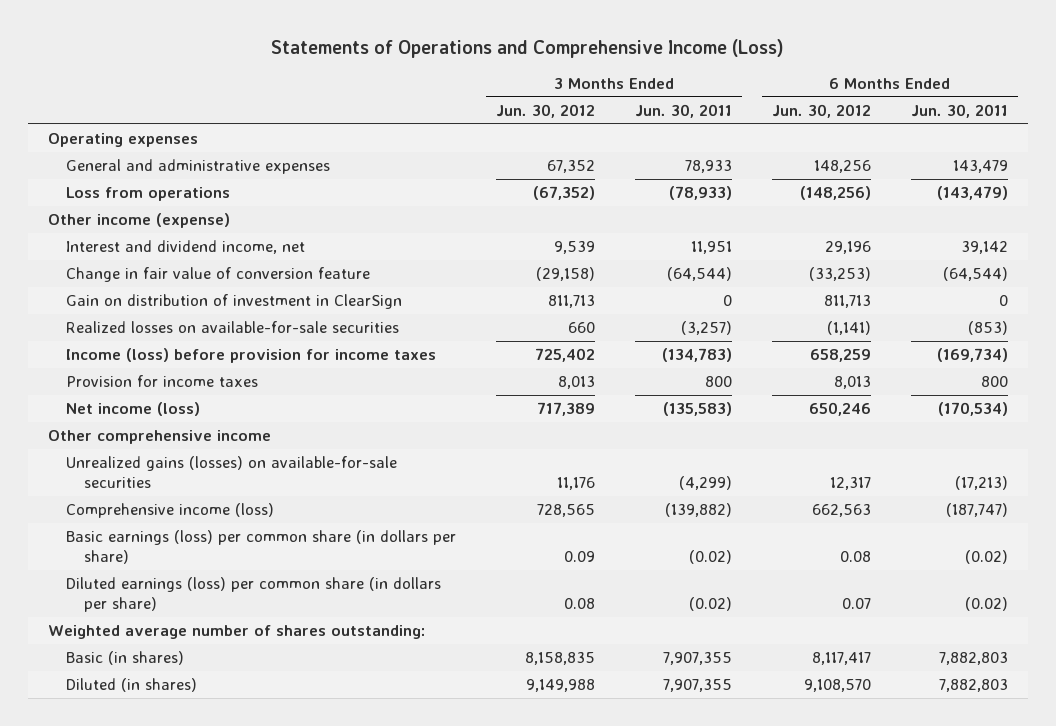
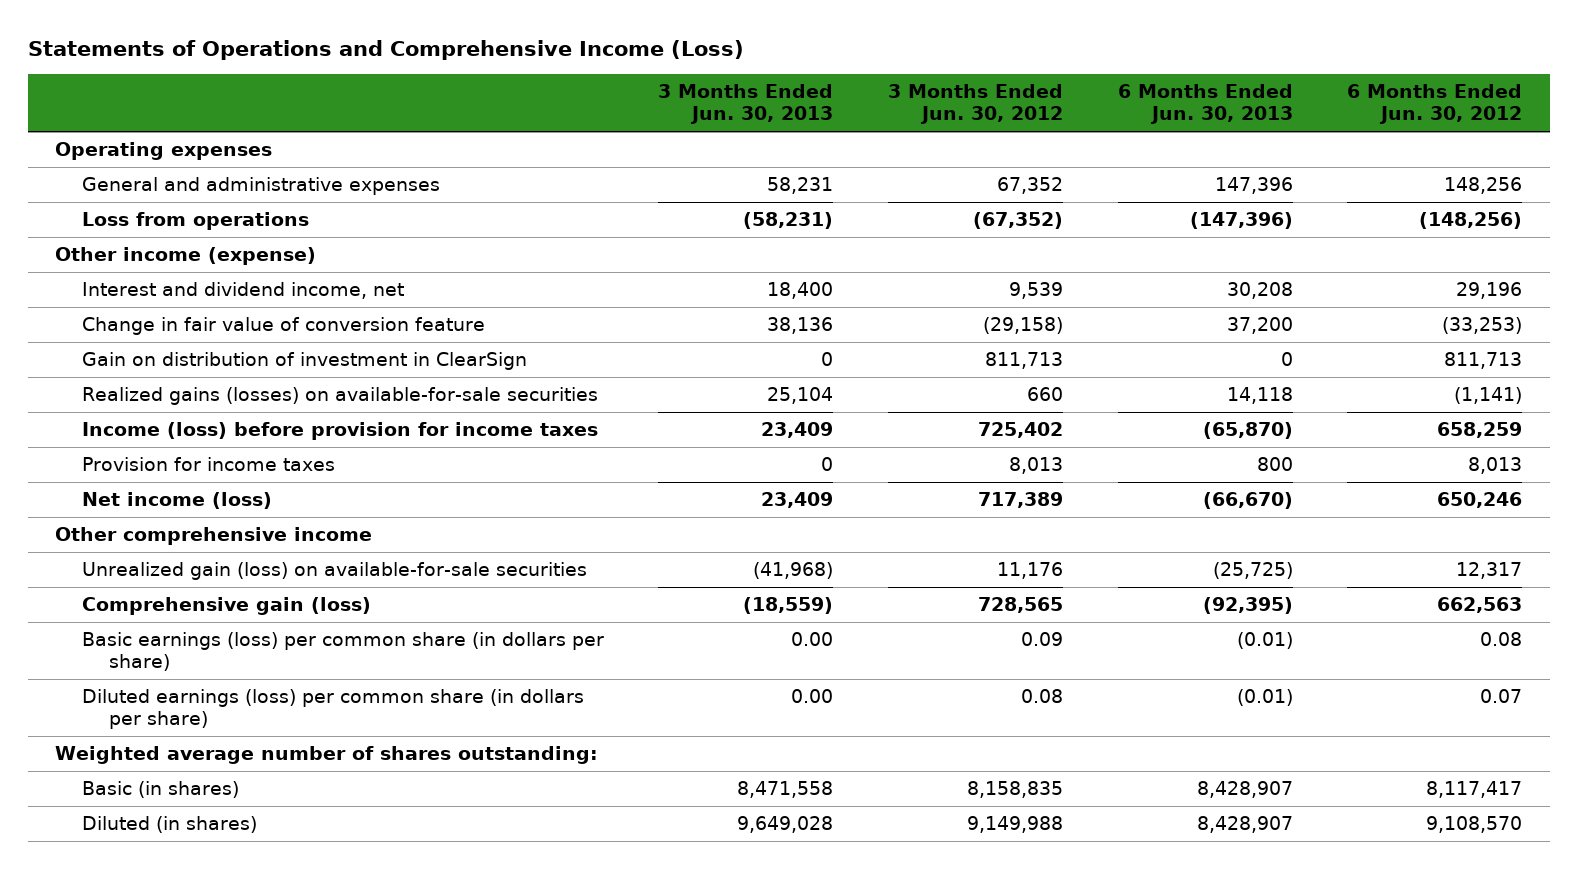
- | 3 Months Ended Jun. 30, 2012 | 3 Months Ended Jun. 30, 2011 | 6 Months Ended Jun. 30, 2012 | 6 Months Ended Jun. 30, 2011
+ | 3 Months Ended Jun. 30, 2013 | 3 Months Ended Jun. 30, 2012 | 6 Months Ended Jun. 30, 2013 | 6 Months Ended Jun. 30, 2012
- Realized losses on available-for-sale securities | 660 | (3,257) | (1,141) | (853)
+ Realized gains (losses) on available-for-sale securities | 25,104 | 660 | 14,118 | (1,141)
- Unrealized gains (losses) on available-for-sale securities | 11,176 | (4,299) | 12,317 | (17,213)
- Comprehensive income (loss) | 728,565 | (139,882) | 662,563 | (187,747)
+ Unrealized gain (loss) on available-for-sale securities | (41,968) | 11,176 | (25,725) | 12,317
+ Comprehensive gain (loss) | (18,559) | 728,565 | (92,395) | 662,563

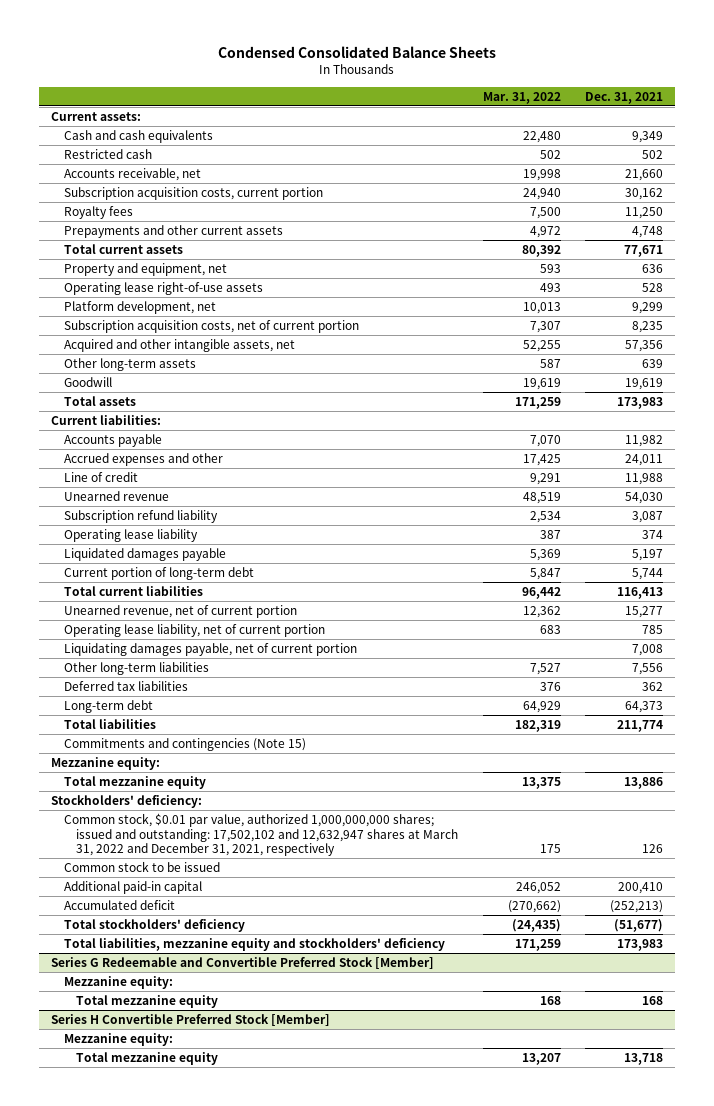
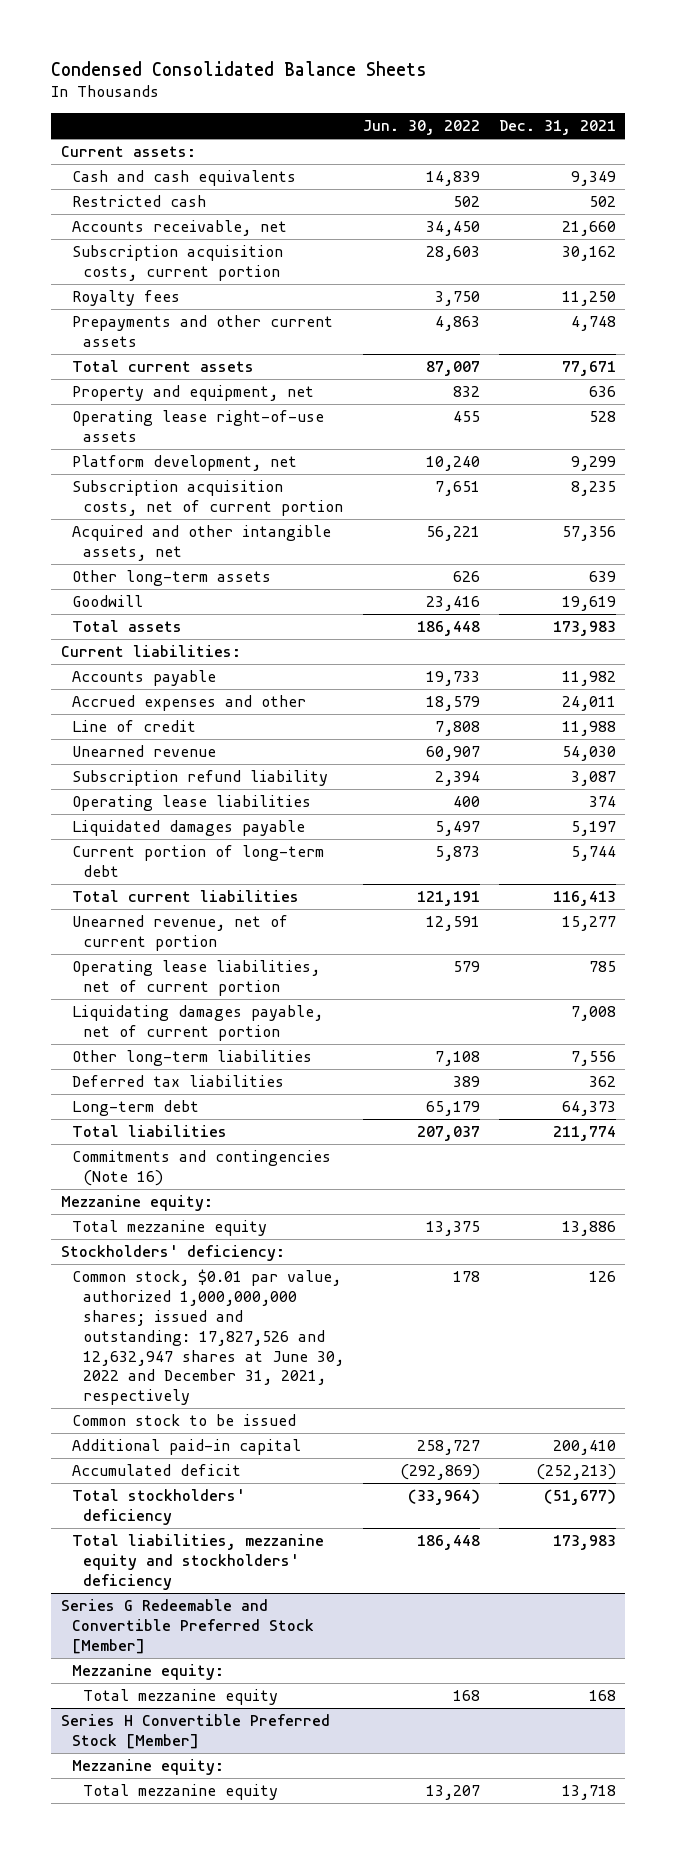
- | Mar. 31, 2022 | Dec. 31, 2021
+ | Jun. 30, 2022 | Dec. 31, 2021
- Operating lease liability | 387 | 374
+ Operating lease liabilities | 400 | 374
- Operating lease liability, net of current portion | 683 | 785
+ Operating lease liabilities, net of current portion | 579 | 785
- Commitments and contingencies (Note 15)
+ Commitments and contingencies (Note 16)
- Common stock, $0.01 par value, authorized 1,000,000,000 shares; issued and outstanding: 17,502,102 and 12,632,947 shares at March 31, 2022 and December 31, 2021, respectively | 175 | 126
+ Common stock, $0.01 par value, authorized 1,000,000,000 shares; issued and outstanding: 17,827,526 and 12,632,947 shares at June 30, 2022 and December 31, 2021, respectively | 178 | 126

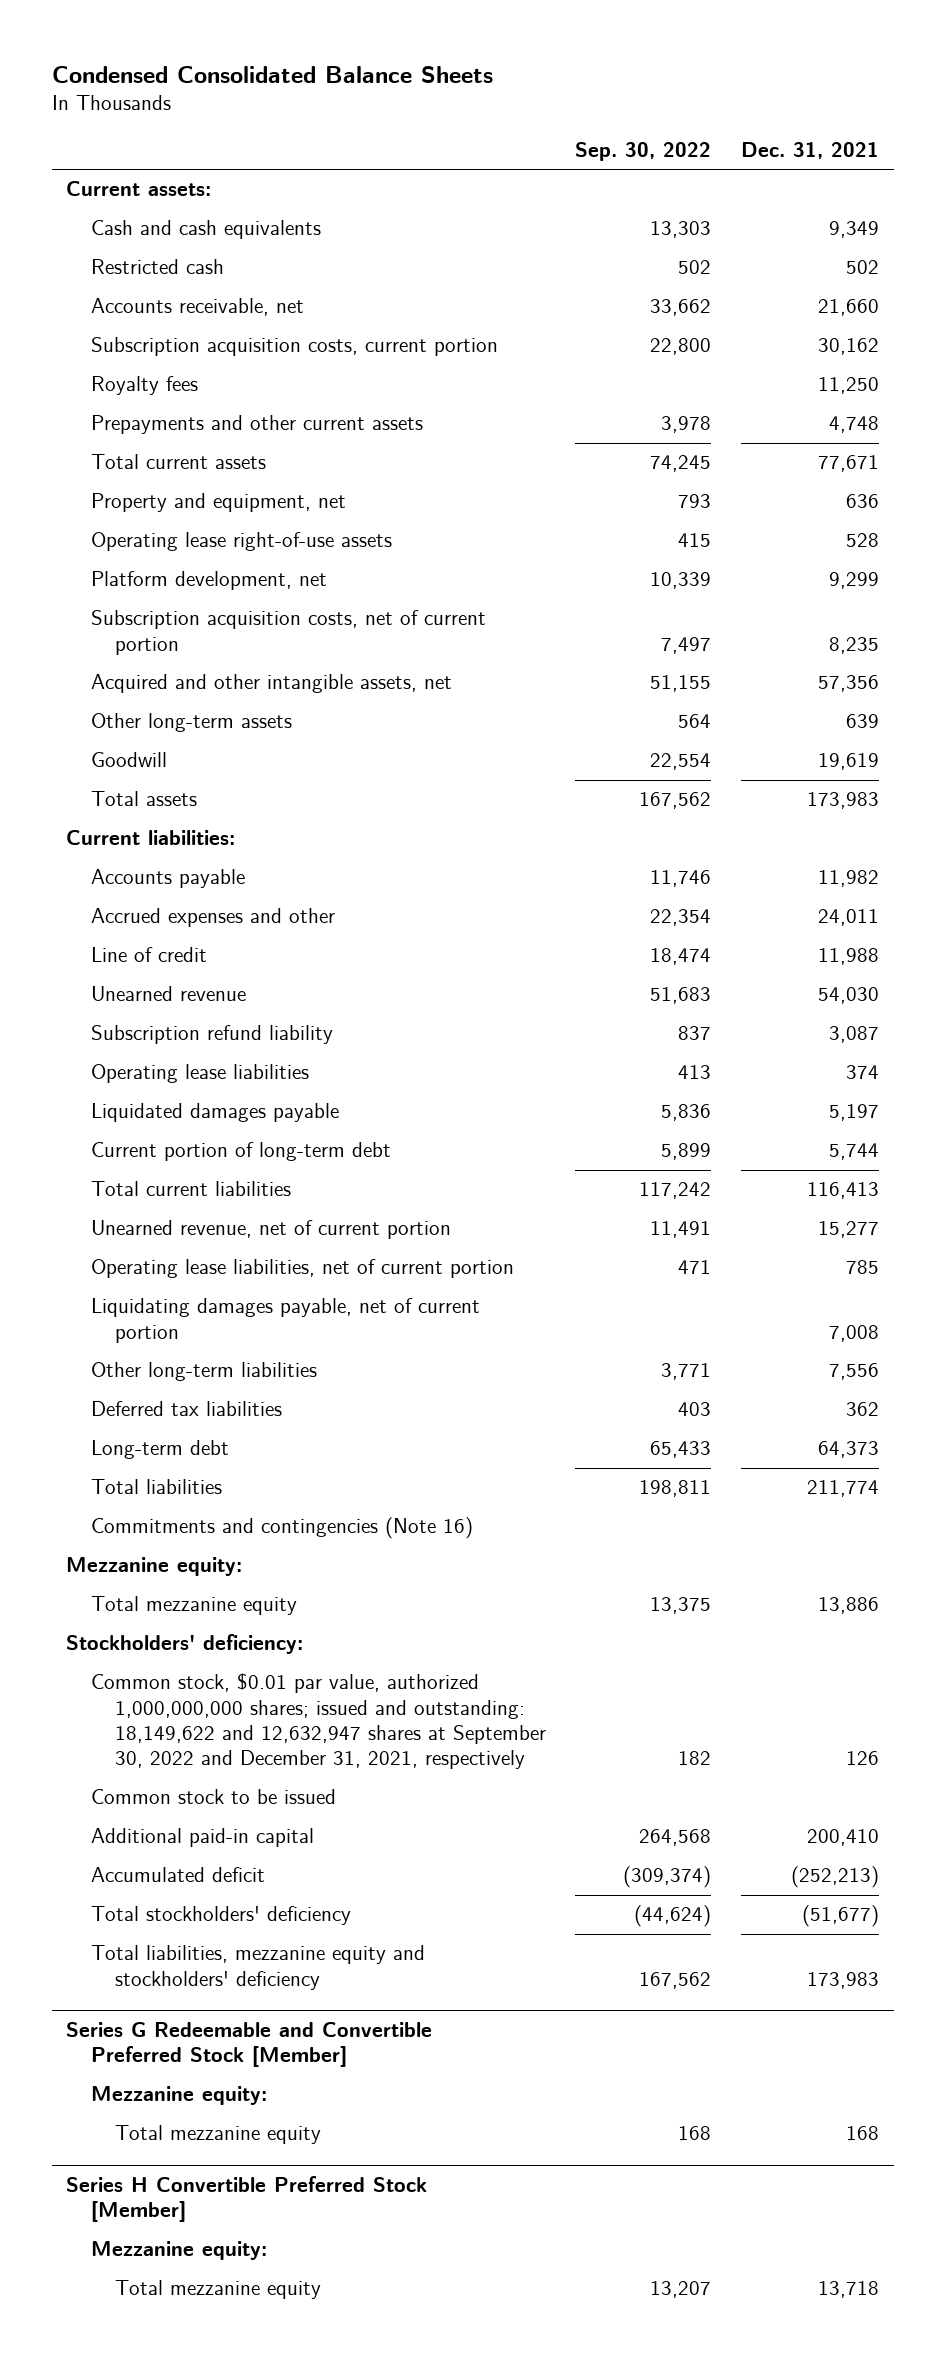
- | Jun. 30, 2022 | Dec. 31, 2021
+ | Sep. 30, 2022 | Dec. 31, 2021
- Common stock, $0.01 par value, authorized 1,000,000,000 shares; issued and outstanding: 17,827,526 and 12,632,947 shares at June 30, 2022 and December 31, 2021, respectively | 178 | 126
+ Common stock, $0.01 par value, authorized 1,000,000,000 shares; issued and outstanding: 18,149,622 and 12,632,947 shares at September 30, 2022 and December 31, 2021, respectively | 182 | 126

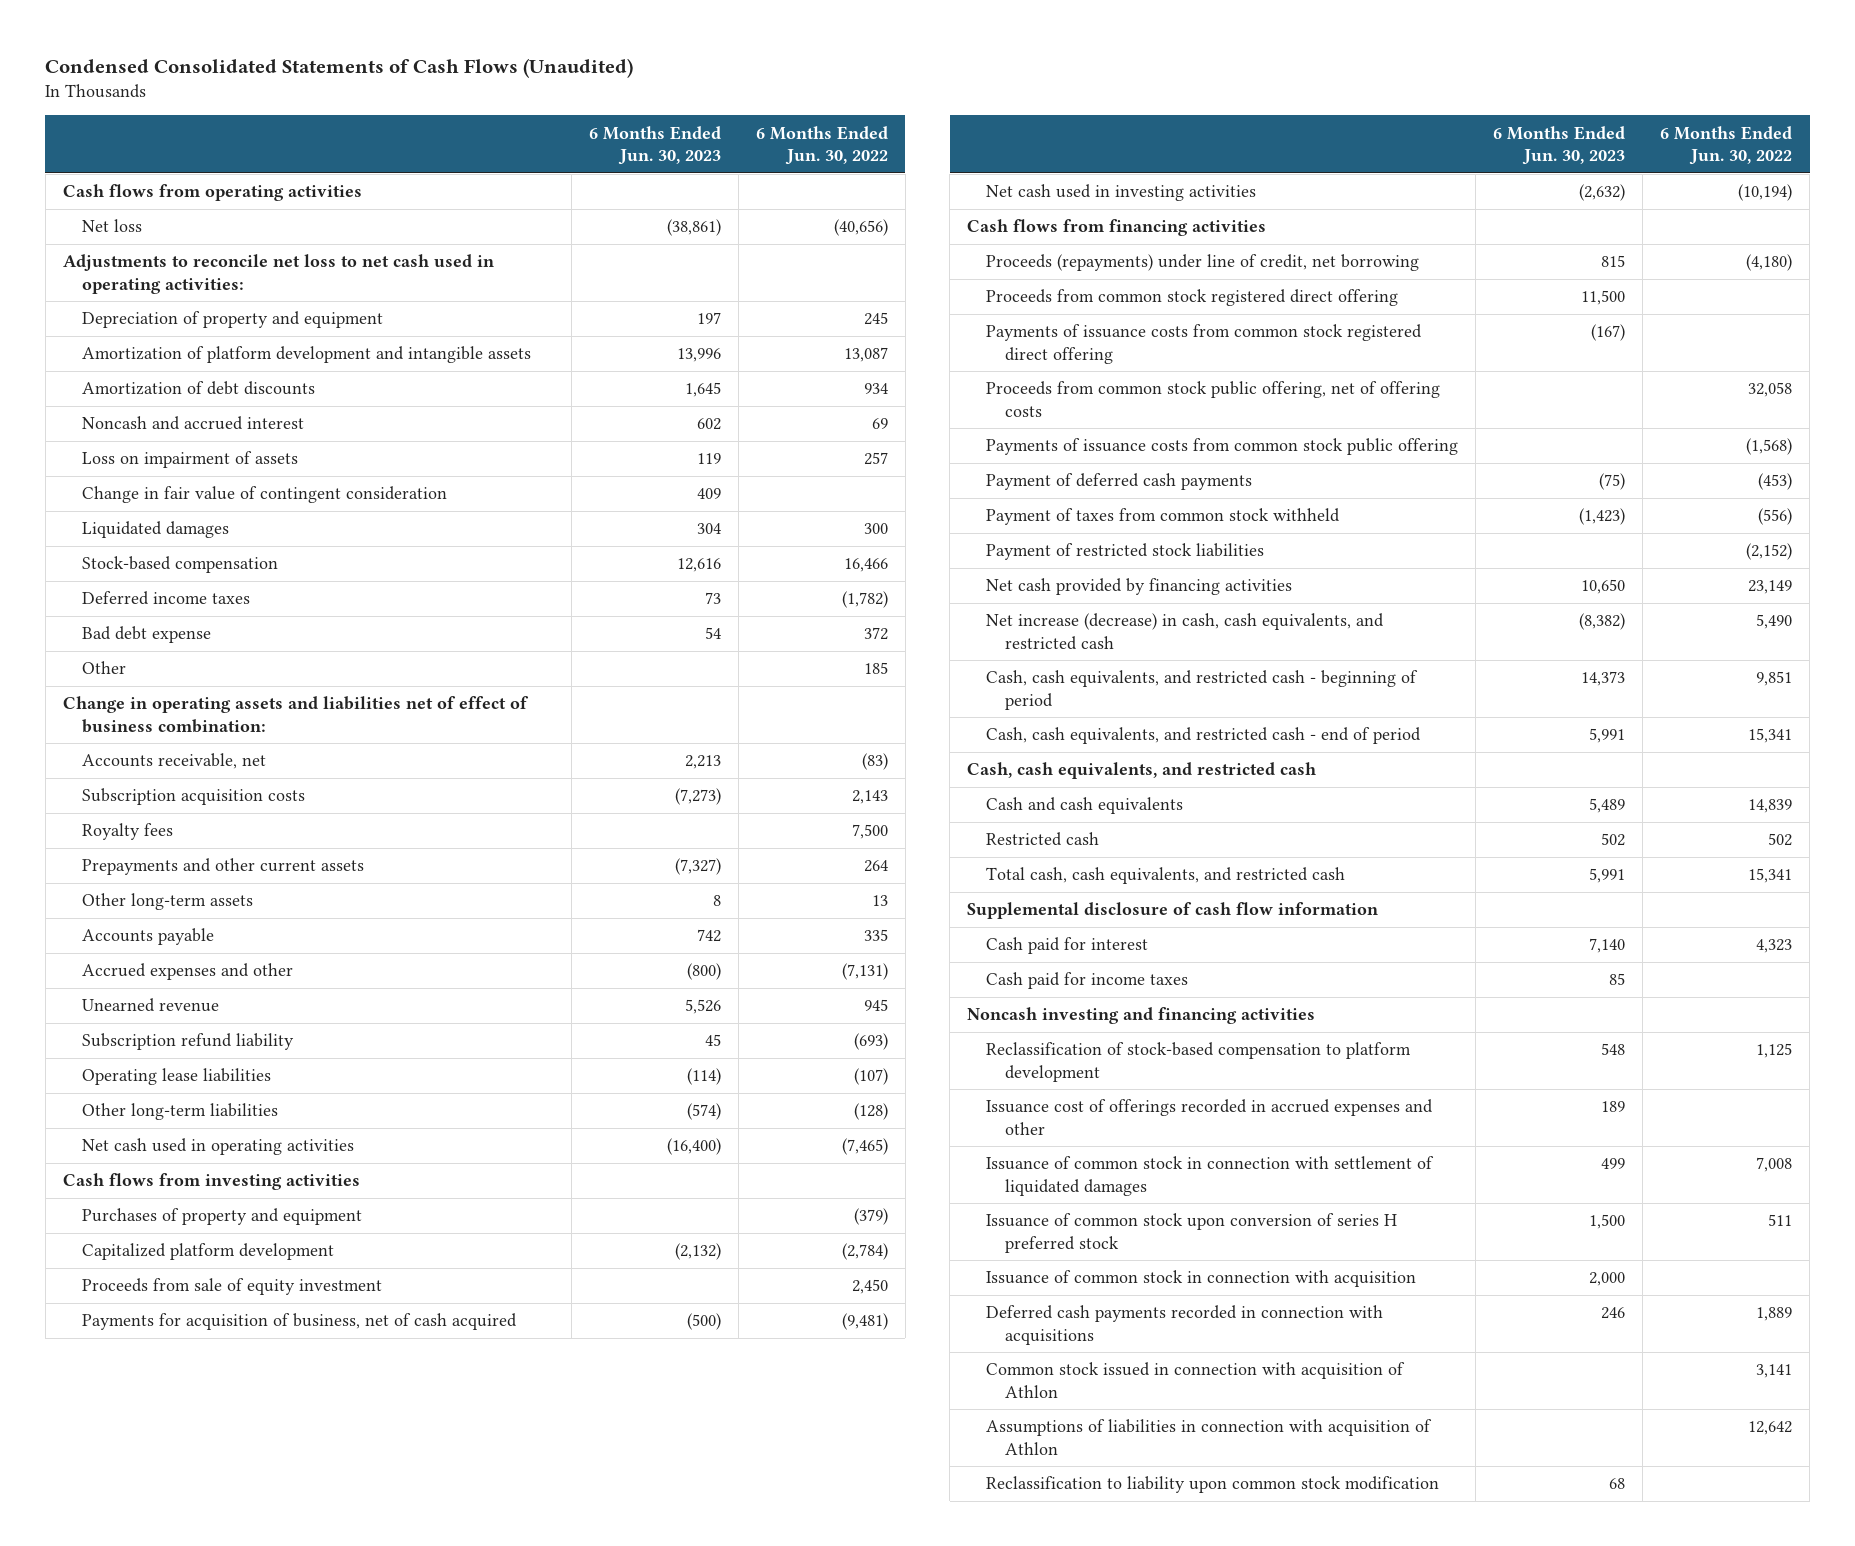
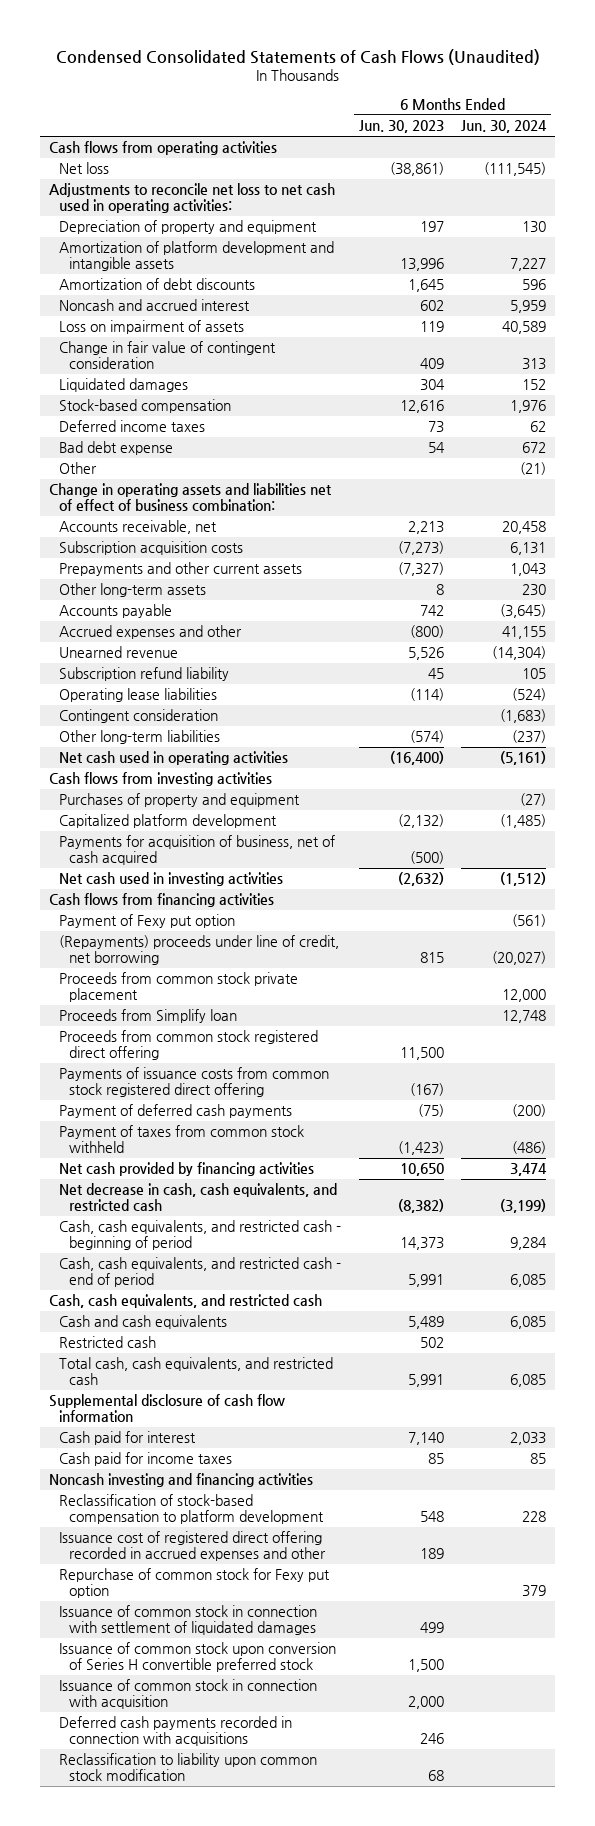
- | 6 Months Ended Jun. 30, 2023 | 6 Months Ended Jun. 30, 2022
+ | 6 Months Ended Jun. 30, 2023 | 6 Months Ended Jun. 30, 2024
- Royalty fees | | 7,500
+ Contingent consideration | | (1,683)
- Proceeds from sale of equity investment | | 2,450
- Proceeds (repayments) under line of credit, net borrowing | 815 | (4,180)
+ Payment of Fexy put option | | (561)
+ (Repayments) proceeds under line of credit, net borrowing | 815 | (20,027)
+ Proceeds from common stock private placement | | 12,000
+ Proceeds from Simplify loan | | 12,748
- Proceeds from common stock public offering, net of offering costs | | 32,058
- Payments of issuance costs from common stock public offering | | (1,568)
- Payment of restricted stock liabilities | | (2,152)
- Net increase (decrease) in cash, cash equivalents, and restricted cash | (8,382) | 5,490
+ Net decrease in cash, cash equivalents, and restricted cash | (8,382) | (3,199)
- Issuance cost of offerings recorded in accrued expenses and other | 189 |
+ Issuance cost of registered direct offering recorded in accrued expenses and other | 189 |
+ Repurchase of common stock for Fexy put option | | 379
- Issuance of common stock upon conversion of series H preferred stock | 1,500 | 511
+ Issuance of common stock upon conversion of Series H convertible preferred stock | 1,500 |
- Common stock issued in connection with acquisition of Athlon | | 3,141
- Assumptions of liabilities in connection with acquisition of Athlon | | 12,642

